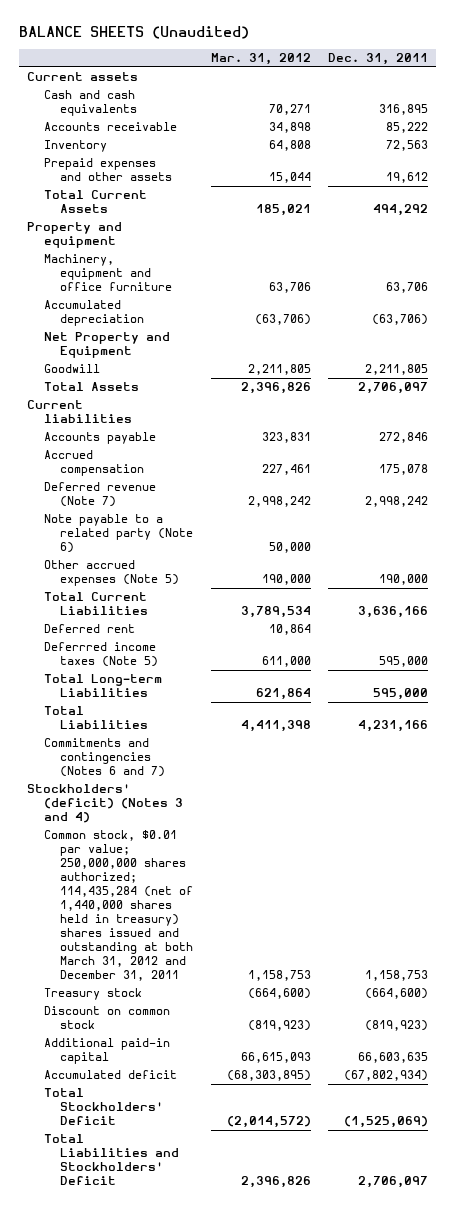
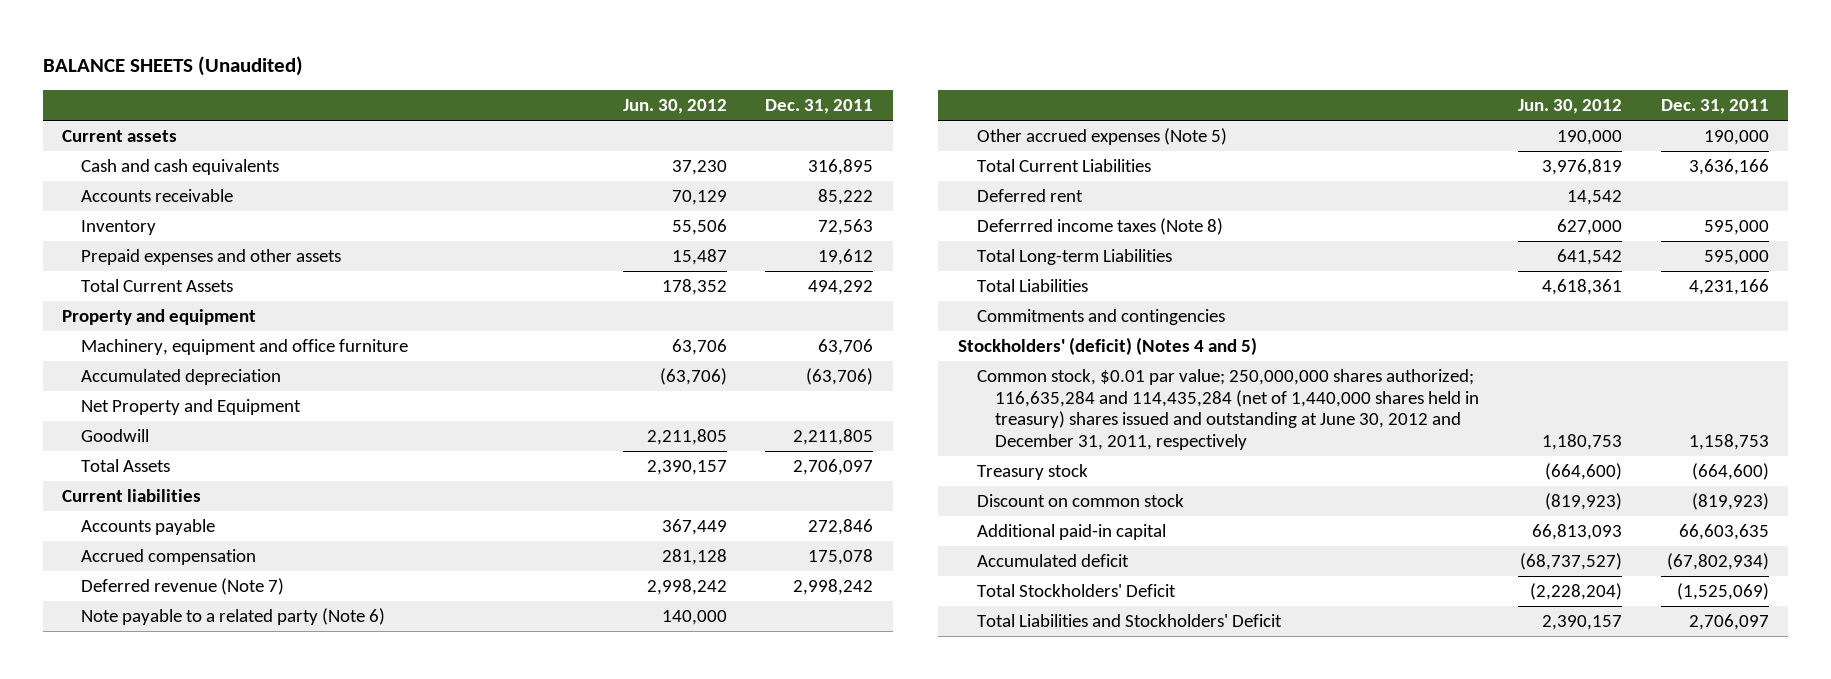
- | Mar. 31, 2012 | Dec. 31, 2011
+ | Jun. 30, 2012 | Dec. 31, 2011
- Deferrred income taxes (Note 5) | 611,000 | 595,000
+ Deferrred income taxes (Note 8) | 627,000 | 595,000
- Commitments and contingencies (Notes 6 and 7)
- Stockholders' (deficit) (Notes 3 and 4)
- Common stock, $0.01 par value; 250,000,000 shares authorized; 114,435,284 (net of 1,440,000 shares held in treasury) shares issued and outstanding at both March 31, 2012 and December 31, 2011 | 1,158,753 | 1,158,753
+ Commitments and contingencies
+ Stockholders' (deficit) (Notes 4 and 5)
+ Common stock, $0.01 par value; 250,000,000 shares authorized; 116,635,284 and 114,435,284 (net of 1,440,000 shares held in treasury) shares issued and outstanding at June 30, 2012 and December 31, 2011, respectively | 1,180,753 | 1,158,753

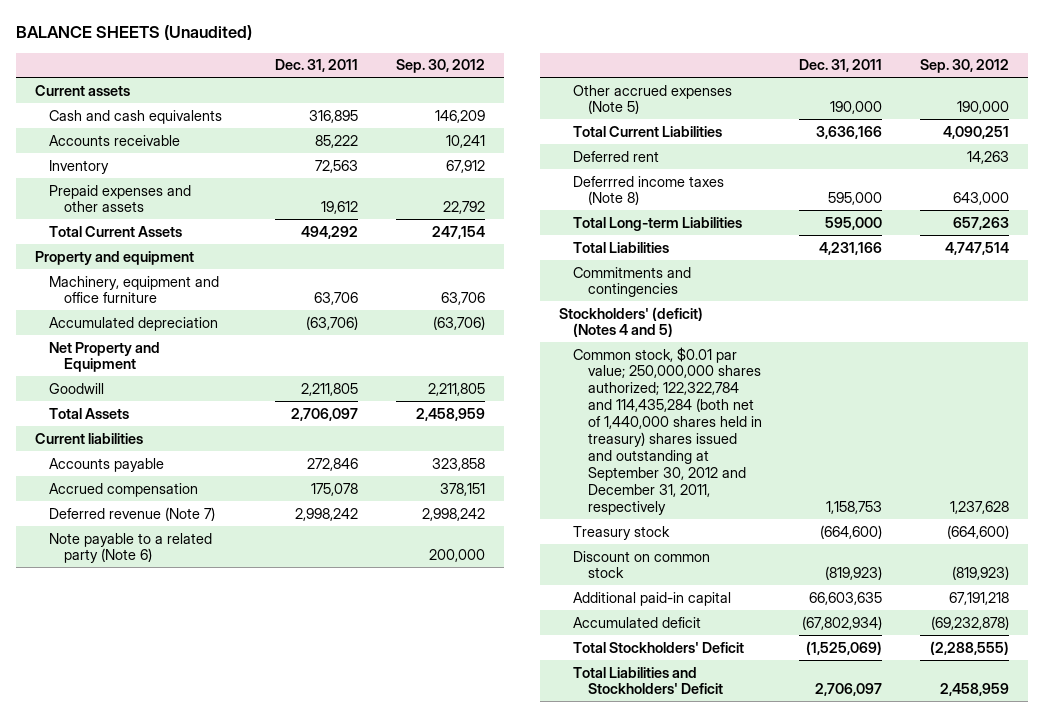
- | Jun. 30, 2012 | Dec. 31, 2011
+ | Dec. 31, 2011 | Sep. 30, 2012
- Common stock, $0.01 par value; 250,000,000 shares authorized; 116,635,284 and 114,435,284 (net of 1,440,000 shares held in treasury) shares issued and outstanding at June 30, 2012 and December 31, 2011, respectively | 1,180,753 | 1,158,753
+ Common stock, $0.01 par value; 250,000,000 shares authorized; 122,322,784 and 114,435,284 (both net of 1,440,000 shares held in treasury) shares issued and outstanding at September 30, 2012 and December 31, 2011, respectively | 1,158,753 | 1,237,628

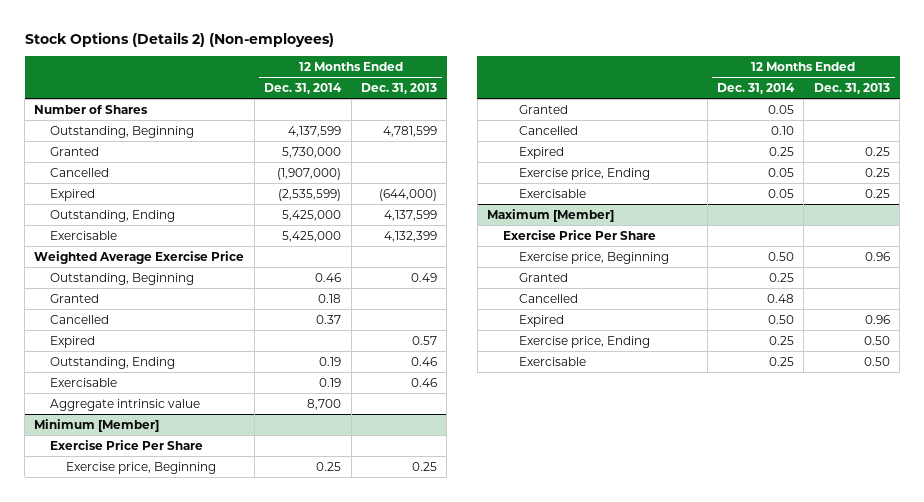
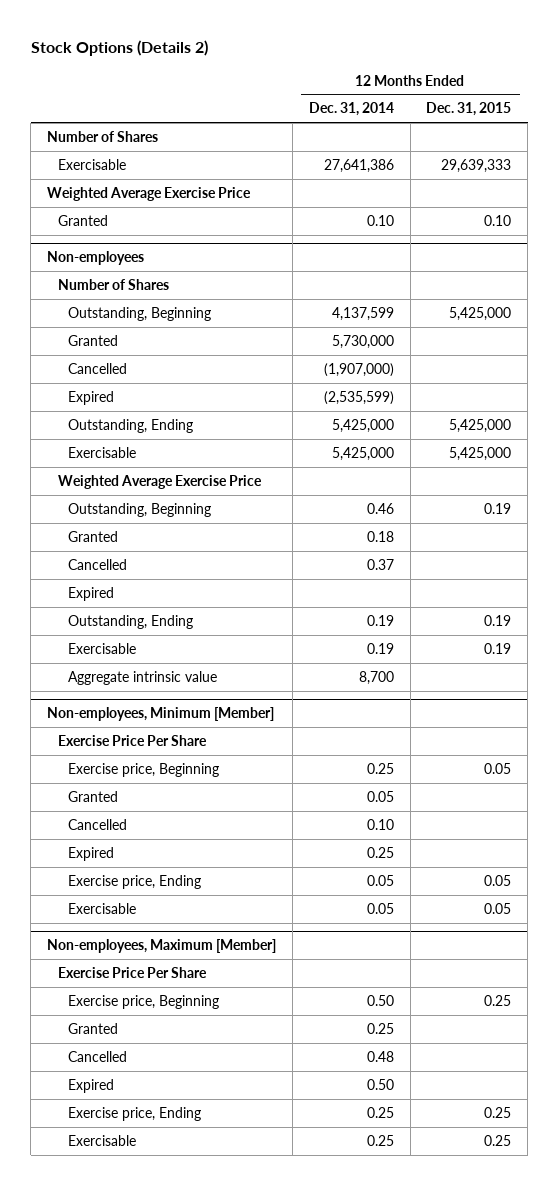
- Stock Options (Details 2) (Non-employees)
+ Stock Options (Details 2)
- | 12 Months Ended Dec. 31, 2014 | 12 Months Ended Dec. 31, 2013
+ | 12 Months Ended Dec. 31, 2014 | 12 Months Ended Dec. 31, 2015
+ Exercisable | 27,641,386 | 29,639,333
+ Weighted Average Exercise Price
+ Granted | 0.10 | 0.10
+ Non-employees
+ Number of Shares
- Minimum [Member]
+ Non-employees, Minimum [Member]
- Maximum [Member]
+ Non-employees, Maximum [Member]

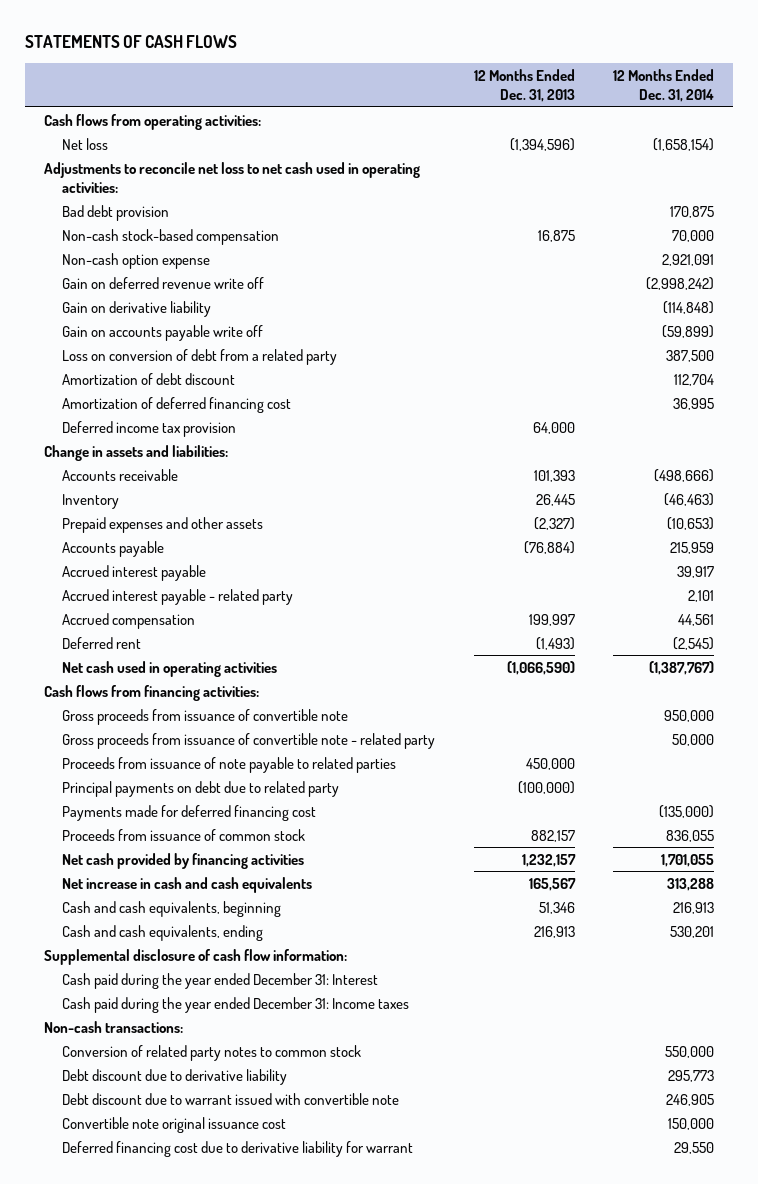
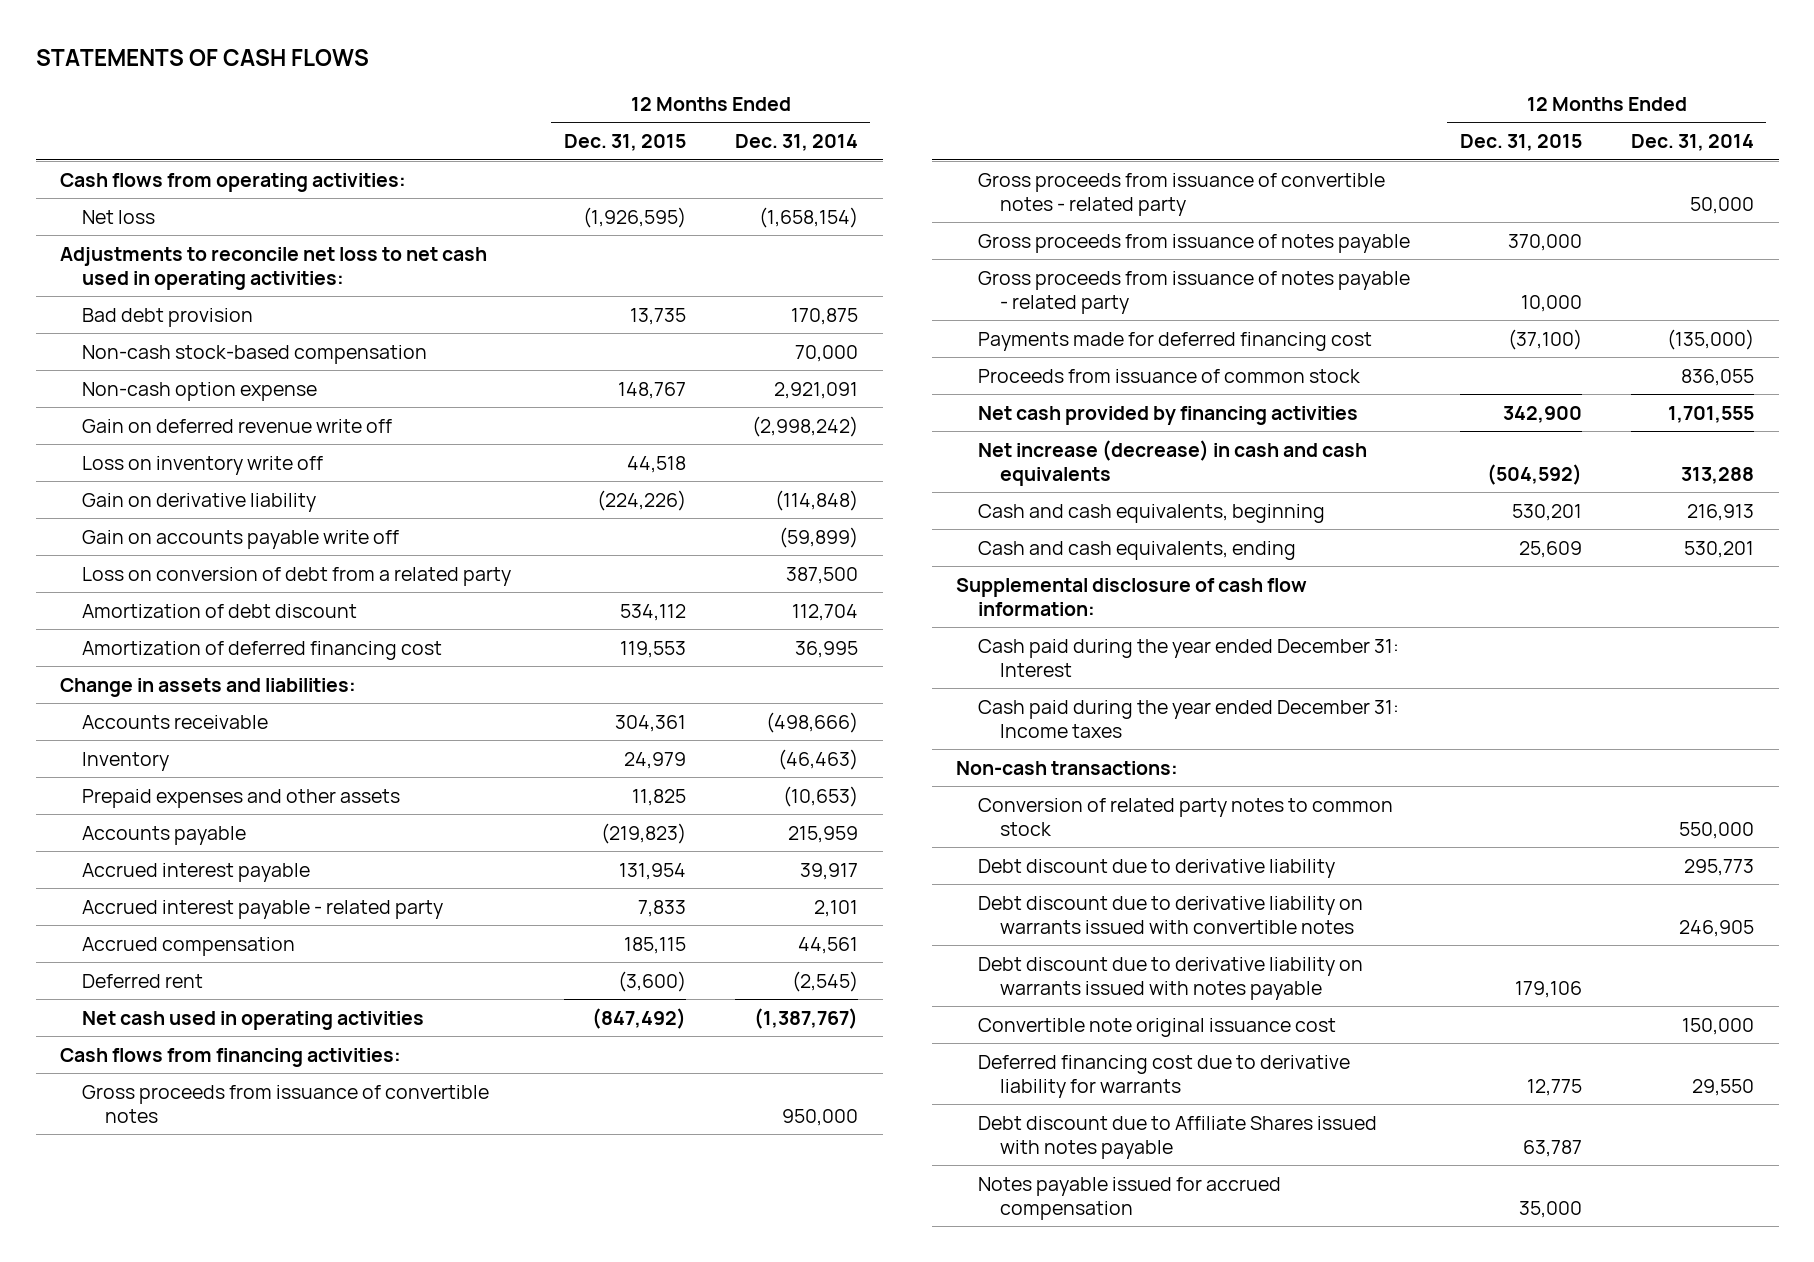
- | 12 Months Ended Dec. 31, 2013 | 12 Months Ended Dec. 31, 2014
+ | 12 Months Ended Dec. 31, 2015 | 12 Months Ended Dec. 31, 2014
+ Loss on inventory write off | 44,518 |
- Deferred income tax provision | 64,000 |
- Gross proceeds from issuance of convertible note | | 950,000
- Gross proceeds from issuance of convertible note - related party | | 50,000
- Proceeds from issuance of note payable to related parties | 450,000 |
- Principal payments on debt due to related party | (100,000) |
+ Gross proceeds from issuance of convertible notes | | 950,000
+ Gross proceeds from issuance of convertible notes - related party | | 50,000
+ Gross proceeds from issuance of notes payable | 370,000 |
+ Gross proceeds from issuance of notes payable - related party | 10,000 |
- Net cash provided by financing activities | 1,232,157 | 1,701,055
- Net increase in cash and cash equivalents | 165,567 | 313,288
+ Net cash provided by financing activities | 342,900 | 1,701,555
+ Net increase (decrease) in cash and cash equivalents | (504,592) | 313,288
- Debt discount due to warrant issued with convertible note | | 246,905
+ Debt discount due to derivative liability on warrants issued with convertible notes | | 246,905
+ Debt discount due to derivative liability on warrants issued with notes payable | 179,106 |
- Deferred financing cost due to derivative liability for warrant | | 29,550
+ Deferred financing cost due to derivative liability for warrants | 12,775 | 29,550
+ Debt discount due to Affiliate Shares issued with notes payable | 63,787 |
+ Notes payable issued for accrued compensation | 35,000 |

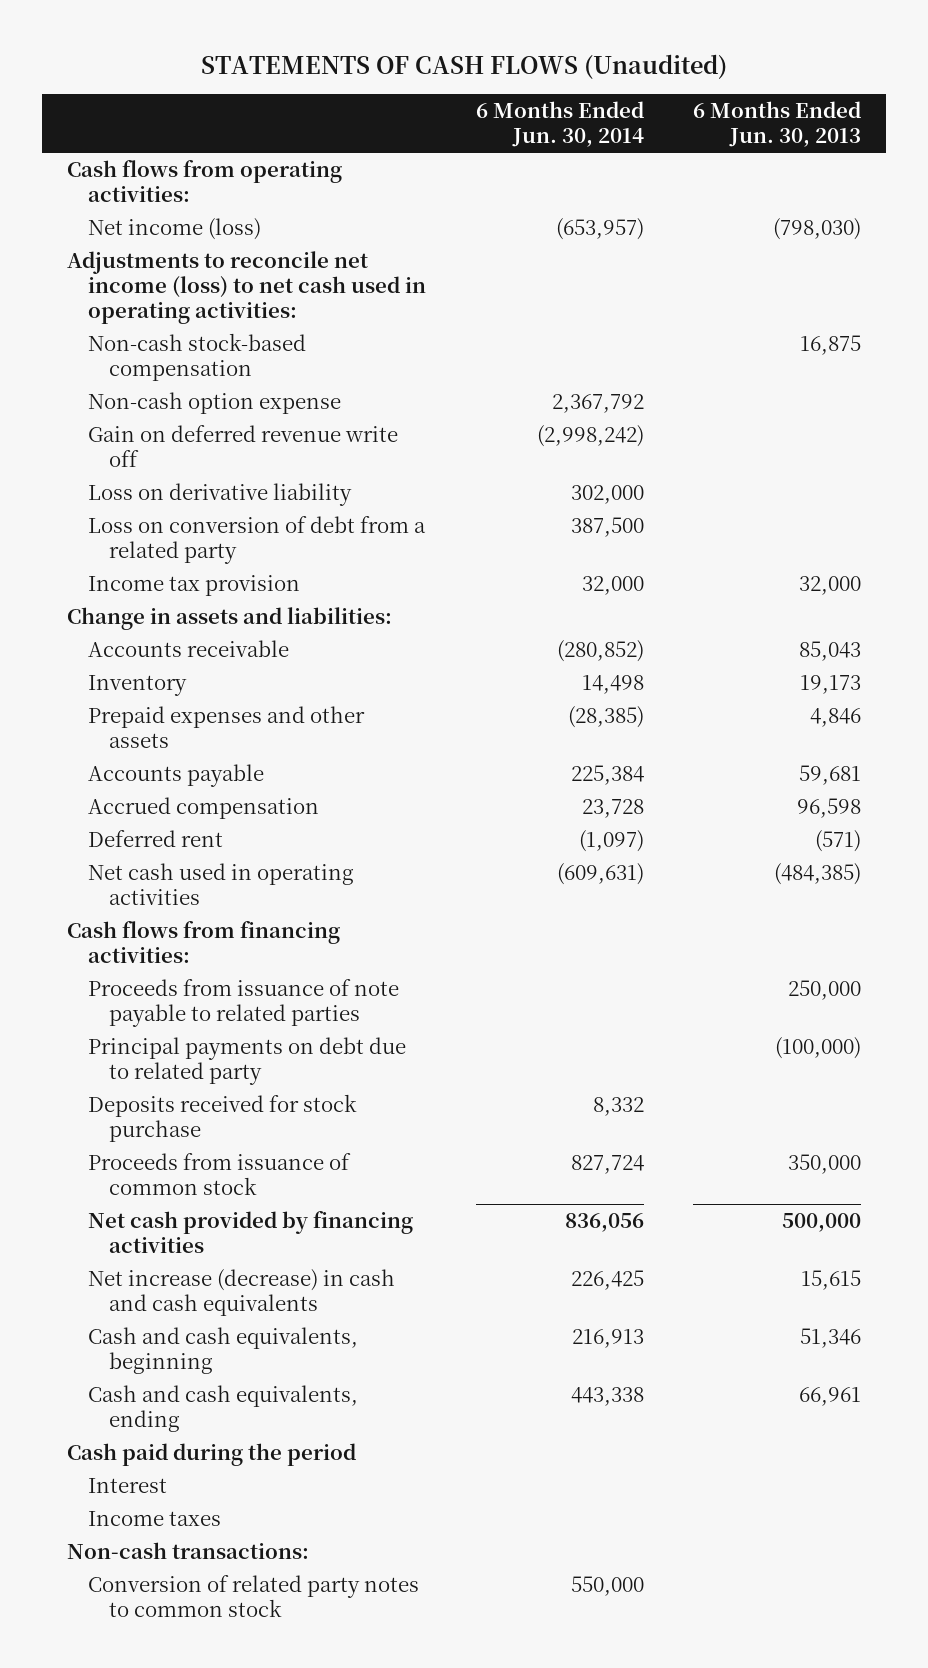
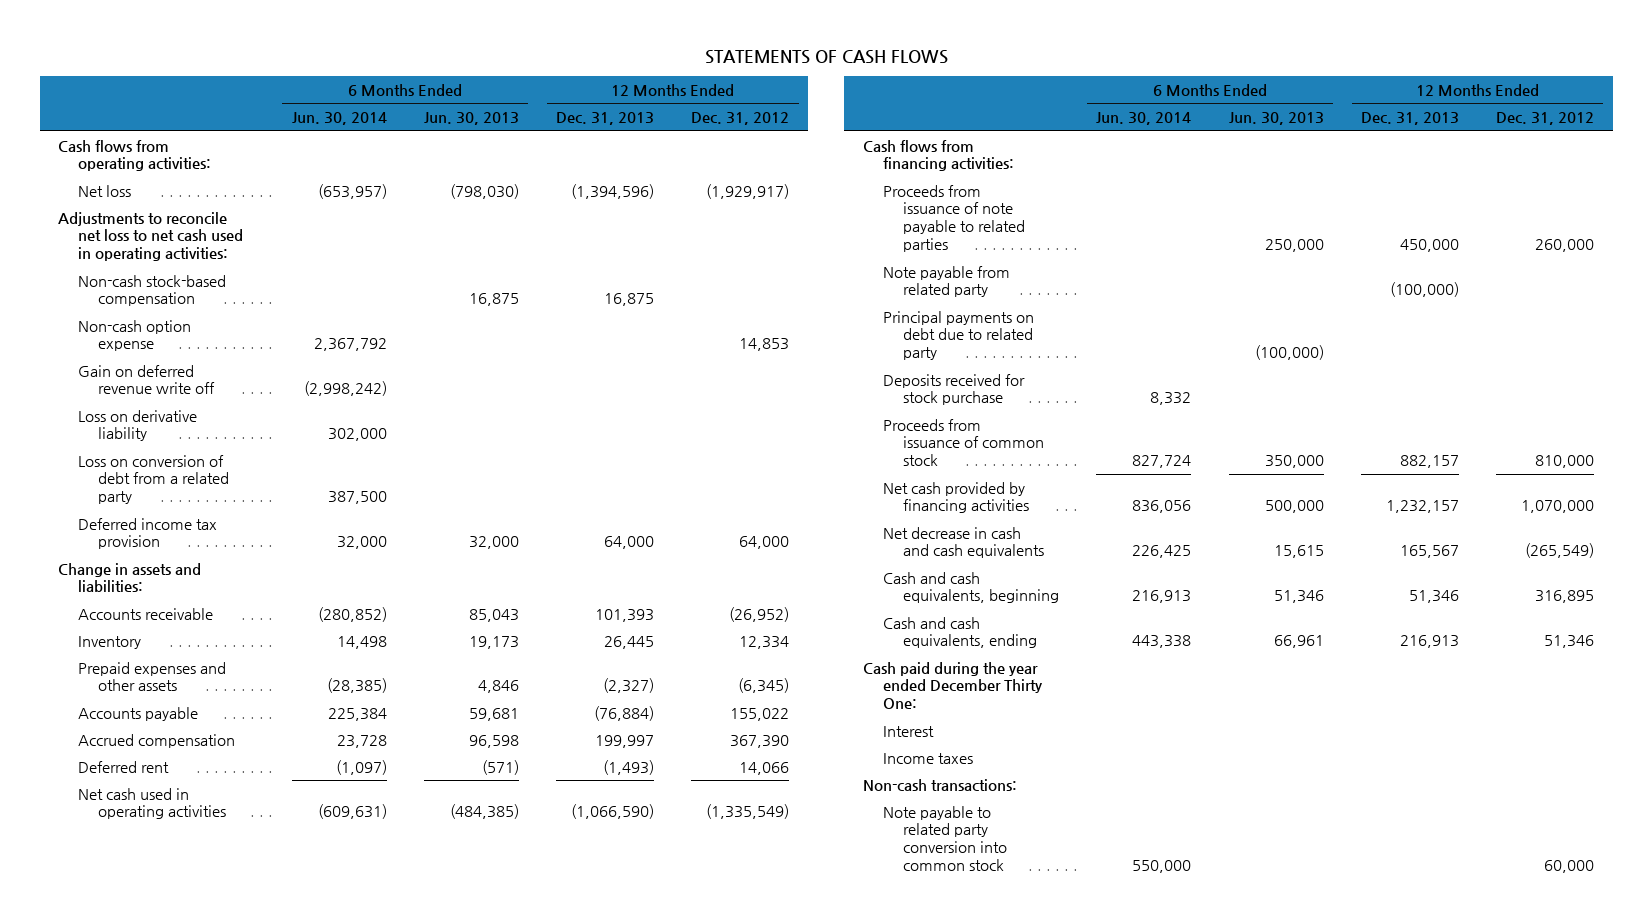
- STATEMENTS OF CASH FLOWS (Unaudited)
+ STATEMENTS OF CASH FLOWS
- | 6 Months Ended Jun. 30, 2014 | 6 Months Ended Jun. 30, 2013
+ | 6 Months Ended Jun. 30, 2014 | 6 Months Ended Jun. 30, 2013 | 12 Months Ended Dec. 31, 2013 | 12 Months Ended Dec. 31, 2012
- Net income (loss) | (653,957) | (798,030)
- Adjustments to reconcile net income (loss) to net cash used in operating activities:
+ Net loss | (653,957) | (798,030) | (1,394,596) | (1,929,917)
+ Adjustments to reconcile net loss to net cash used in operating activities:
- Income tax provision | 32,000 | 32,000
+ Deferred income tax provision | 32,000 | 32,000 | 64,000 | 64,000
+ Note payable from related party | | | (100,000) |
- Net increase (decrease) in cash and cash equivalents | 226,425 | 15,615
+ Net decrease in cash and cash equivalents | 226,425 | 15,615 | 165,567 | (265,549)
- Cash paid during the period
+ Cash paid during the year ended December Thirty One:
- Conversion of related party notes to common stock | 550,000 |
+ Note payable to related party conversion into common stock | 550,000 | | | 60,000

